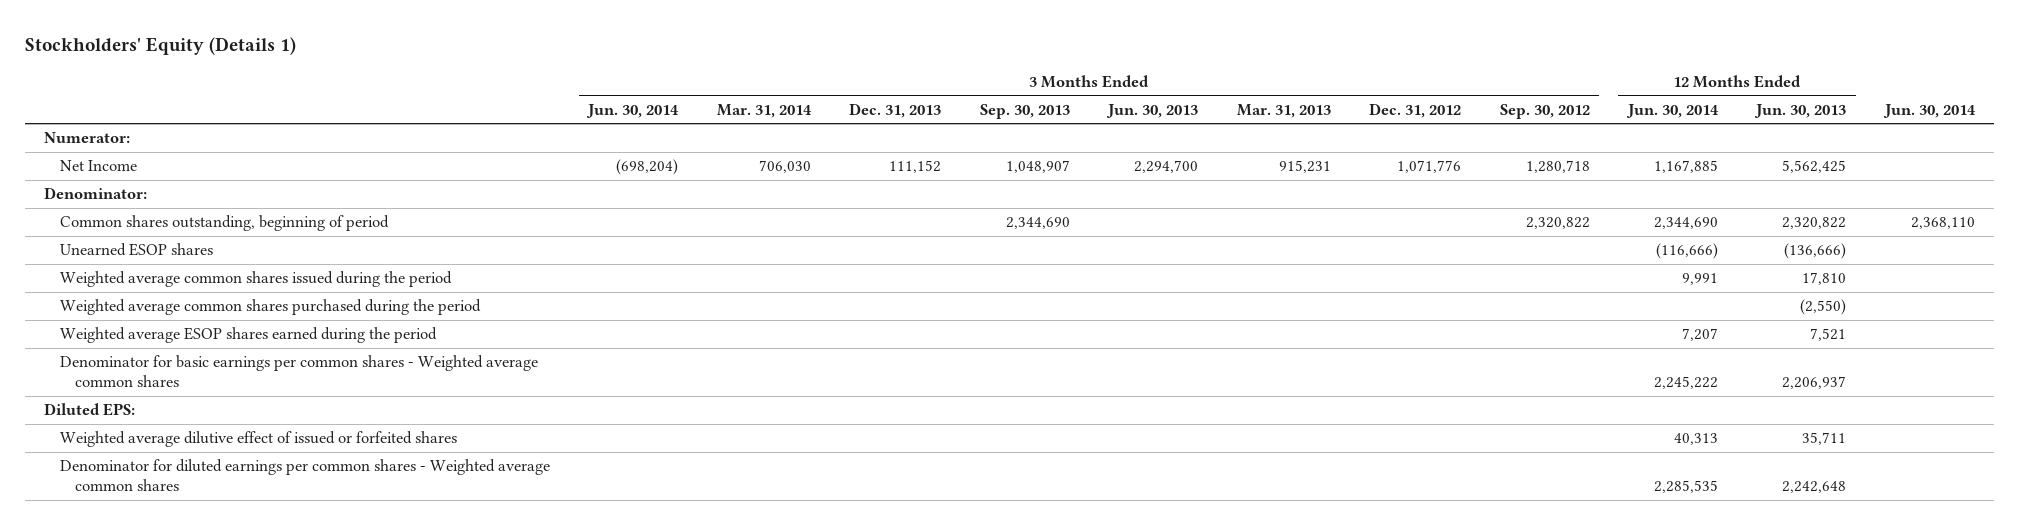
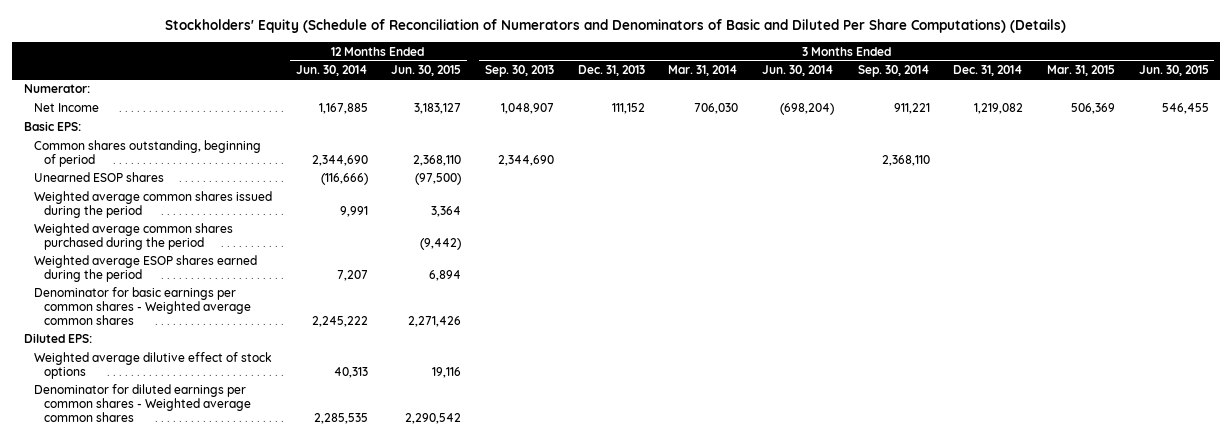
- Stockholders' Equity (Details 1)
+ Stockholders' Equity (Schedule of Reconciliation of Numerators and Denominators of Basic and Diluted Per Share Computations) (Details)
- | 3 Months Ended Jun. 30, 2014 | 3 Months Ended Mar. 31, 2014 | 3 Months Ended Dec. 31, 2013 | 3 Months Ended Sep. 30, 2013 | 3 Months Ended Jun. 30, 2013 | 3 Months Ended Mar. 31, 2013 | 3 Months Ended Dec. 31, 2012 | 3 Months Ended Sep. 30, 2012 | 12 Months Ended Jun. 30, 2014 | 12 Months Ended Jun. 30, 2013 | Jun. 30, 2014
+ | 12 Months Ended Jun. 30, 2014 | 12 Months Ended Jun. 30, 2015 | 3 Months Ended Sep. 30, 2013 | 3 Months Ended Dec. 31, 2013 | 3 Months Ended Mar. 31, 2014 | 3 Months Ended Jun. 30, 2014 | 3 Months Ended Sep. 30, 2014 | 3 Months Ended Dec. 31, 2014 | 3 Months Ended Mar. 31, 2015 | 3 Months Ended Jun. 30, 2015
- Denominator:
+ Basic EPS:
- Weighted average dilutive effect of issued or forfeited shares | | | | | | | | | 40,313 | 35,711 |
+ Weighted average dilutive effect of stock options | 40,313 | 19,116 | | | | | | | |

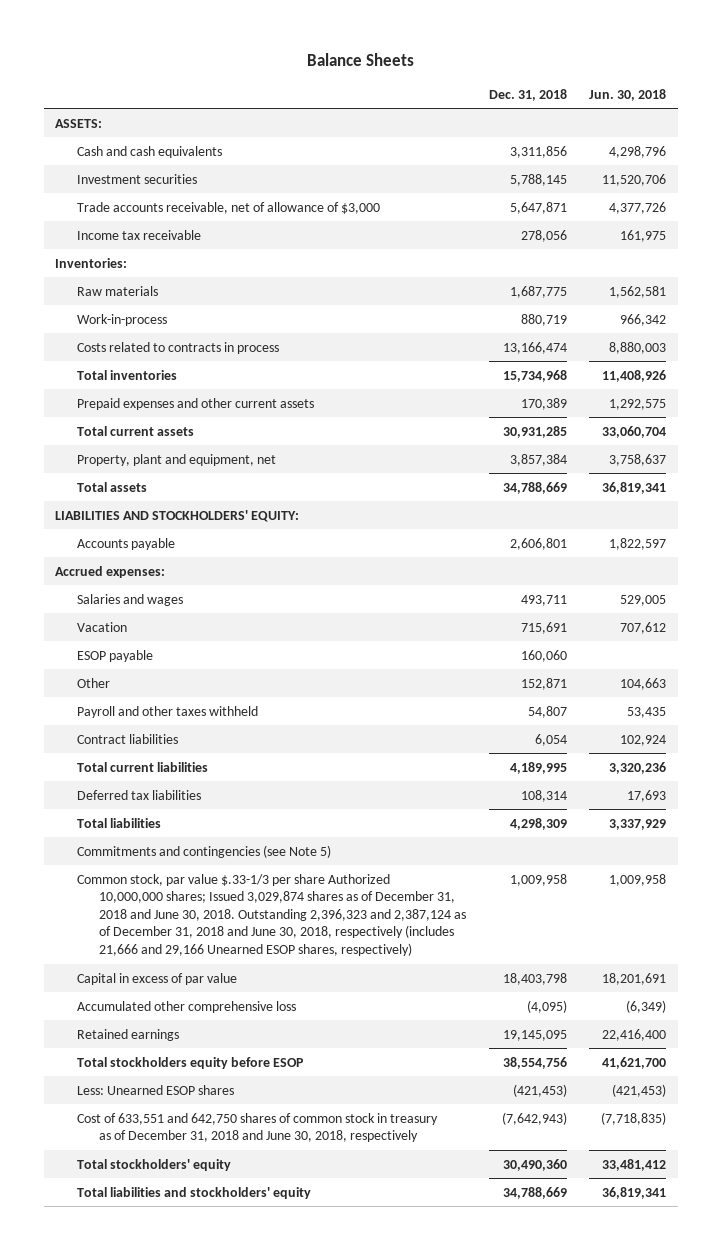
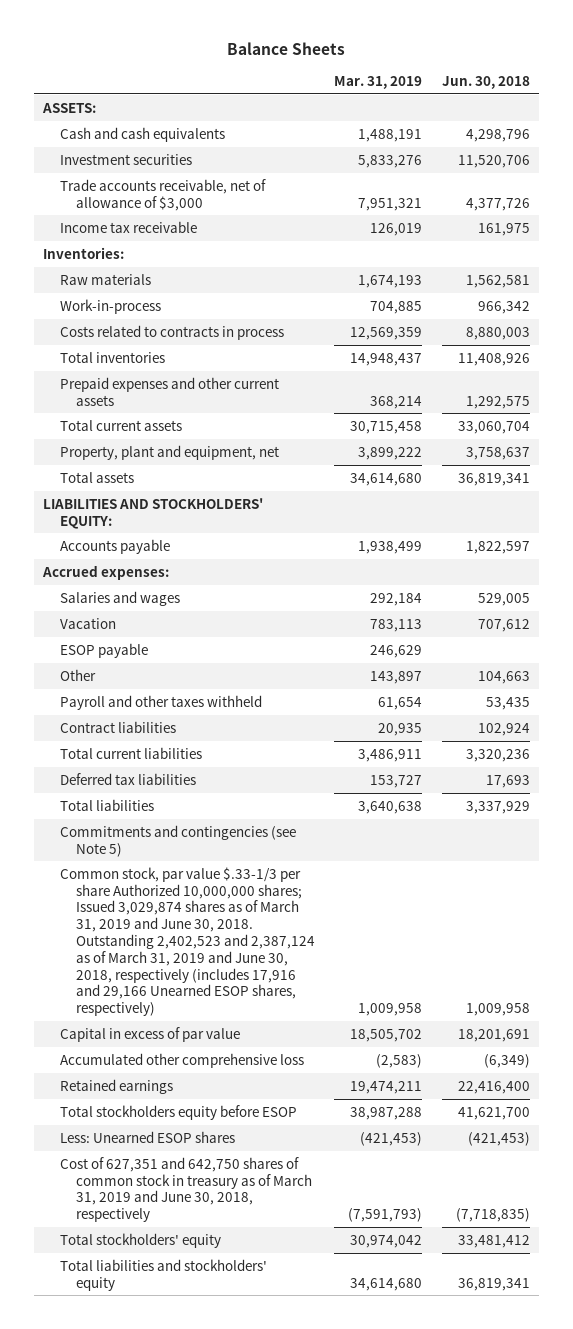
- | Dec. 31, 2018 | Jun. 30, 2018
+ | Mar. 31, 2019 | Jun. 30, 2018
- Common stock, par value $.33-1/3 per share Authorized 10,000,000 shares; Issued 3,029,874 shares as of December 31, 2018 and June 30, 2018. Outstanding 2,396,323 and 2,387,124 as of December 31, 2018 and June 30, 2018, respectively (includes 21,666 and 29,166 Unearned ESOP shares, respectively) | 1,009,958 | 1,009,958
+ Common stock, par value $.33-1/3 per share Authorized 10,000,000 shares; Issued 3,029,874 shares as of March 31, 2019 and June 30, 2018. Outstanding 2,402,523 and 2,387,124 as of March 31, 2019 and June 30, 2018, respectively (includes 17,916 and 29,166 Unearned ESOP shares, respectively) | 1,009,958 | 1,009,958
- Cost of 633,551 and 642,750 shares of common stock in treasury as of December 31, 2018 and June 30, 2018, respectively | (7,642,943) | (7,718,835)
+ Cost of 627,351 and 642,750 shares of common stock in treasury as of March 31, 2019 and June 30, 2018, respectively | (7,591,793) | (7,718,835)

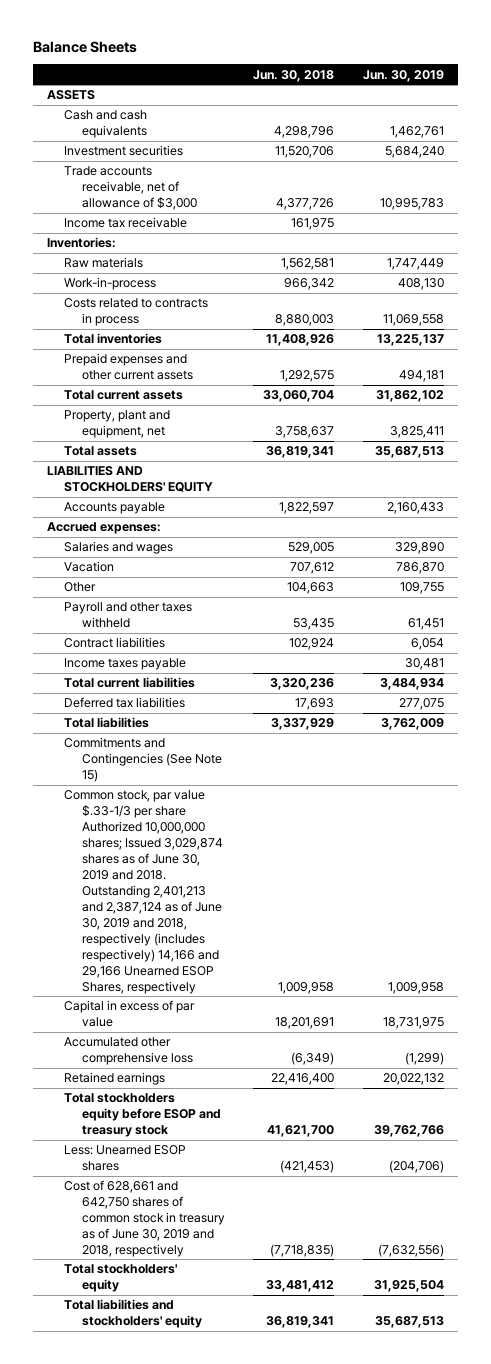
- | Mar. 31, 2019 | Jun. 30, 2018
+ | Jun. 30, 2018 | Jun. 30, 2019
- ASSETS:
+ ASSETS
- LIABILITIES AND STOCKHOLDERS' EQUITY:
+ LIABILITIES AND STOCKHOLDERS' EQUITY
- ESOP payable | 246,629 |
+ Income taxes payable | | 30,481
- Commitments and contingencies (see Note 5)
- Common stock, par value $.33-1/3 per share Authorized 10,000,000 shares; Issued 3,029,874 shares as of March 31, 2019 and June 30, 2018. Outstanding 2,402,523 and 2,387,124 as of March 31, 2019 and June 30, 2018, respectively (includes 17,916 and 29,166 Unearned ESOP shares, respectively) | 1,009,958 | 1,009,958
+ Commitments and Contingencies (See Note 15)
+ Common stock, par value $.33-1/3 per share Authorized 10,000,000 shares; Issued 3,029,874 shares as of June 30, 2019 and 2018. Outstanding 2,401,213 and 2,387,124 as of June 30, 2019 and 2018, respectively (includes respectively) 14,166 and 29,166 Unearned ESOP Shares, respectively | 1,009,958 | 1,009,958
- Total stockholders equity before ESOP | 38,987,288 | 41,621,700
+ Total stockholders equity before ESOP and treasury stock | 41,621,700 | 39,762,766
- Cost of 627,351 and 642,750 shares of common stock in treasury as of March 31, 2019 and June 30, 2018, respectively | (7,591,793) | (7,718,835)
+ Cost of 628,661 and 642,750 shares of common stock in treasury as of June 30, 2019 and 2018, respectively | (7,718,835) | (7,632,556)

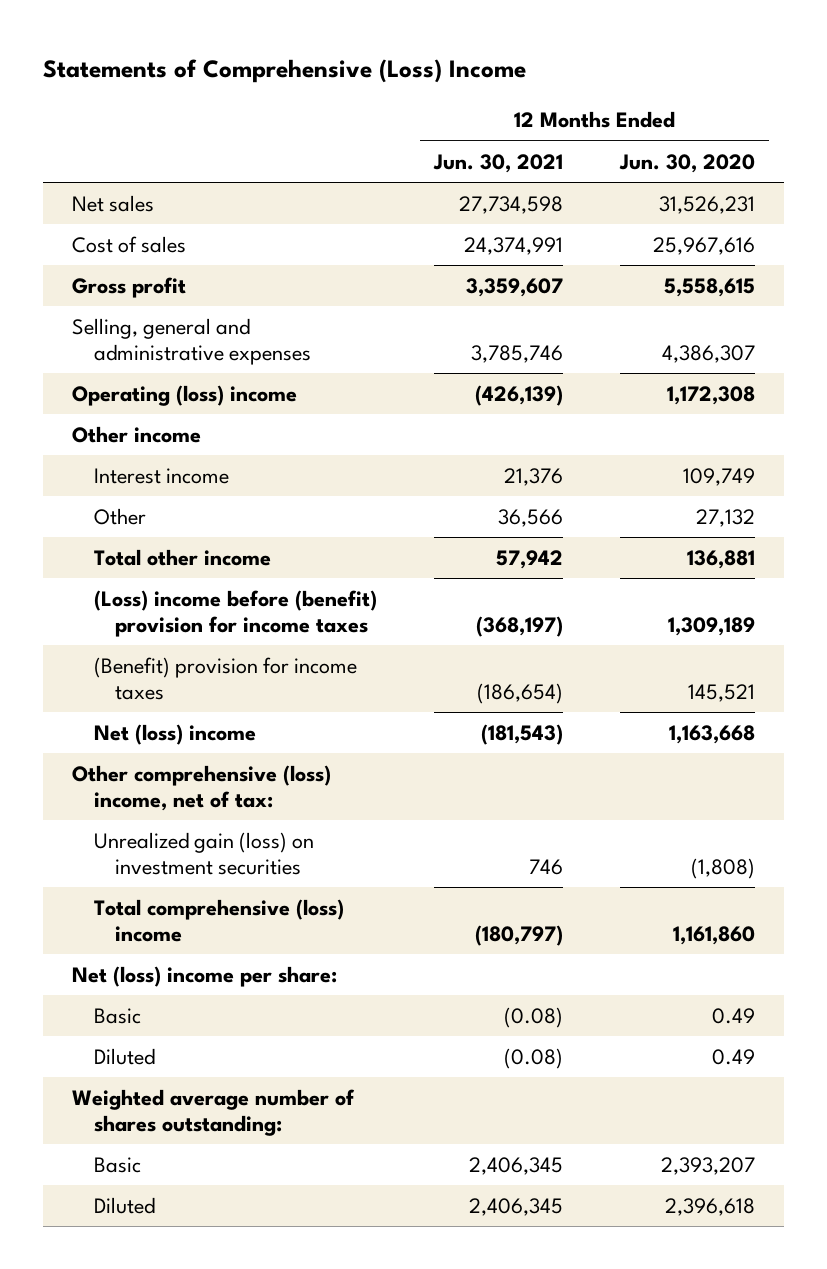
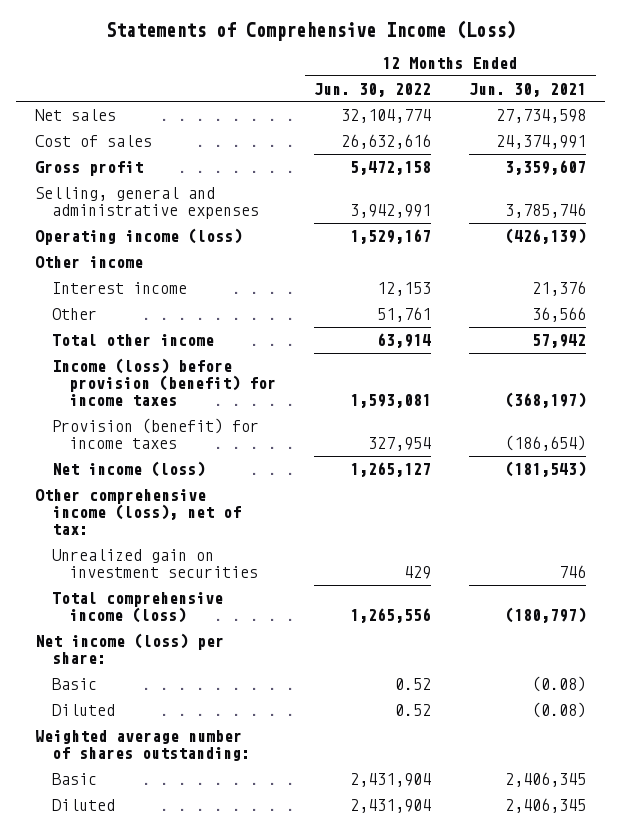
- Statements of Comprehensive (Loss) Income
+ Statements of Comprehensive Income (Loss)
- | 12 Months Ended Jun. 30, 2021 | 12 Months Ended Jun. 30, 2020
+ | 12 Months Ended Jun. 30, 2022 | 12 Months Ended Jun. 30, 2021
- Operating (loss) income | (426,139) | 1,172,308
+ Operating income (loss) | 1,529,167 | (426,139)
- (Loss) income before (benefit) provision for income taxes | (368,197) | 1,309,189
- (Benefit) provision for income taxes | (186,654) | 145,521
- Net (loss) income | (181,543) | 1,163,668
- Other comprehensive (loss) income, net of tax:
- Unrealized gain (loss) on investment securities | 746 | (1,808)
- Total comprehensive (loss) income | (180,797) | 1,161,860
- Net (loss) income per share:
+ Income (loss) before provision (benefit) for income taxes | 1,593,081 | (368,197)
+ Provision (benefit) for income taxes | 327,954 | (186,654)
+ Net income (loss) | 1,265,127 | (181,543)
+ Other comprehensive income (loss), net of tax:
+ Unrealized gain on investment securities | 429 | 746
+ Total comprehensive income (loss) | 1,265,556 | (180,797)
+ Net income (loss) per share:

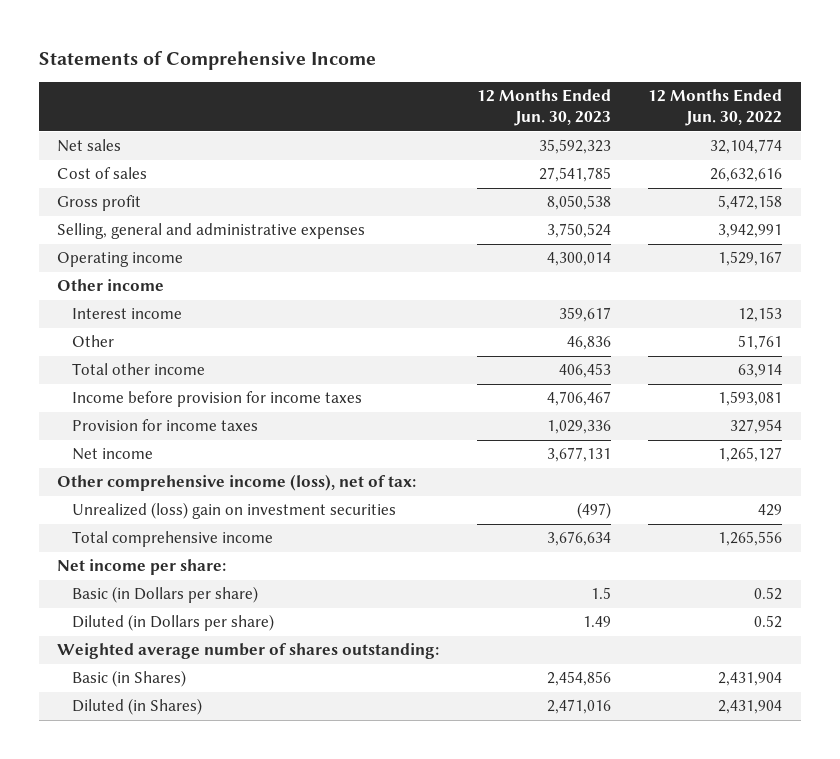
- Statements of Comprehensive Income (Loss)
+ Statements of Comprehensive Income
- | 12 Months Ended Jun. 30, 2022 | 12 Months Ended Jun. 30, 2021
+ | 12 Months Ended Jun. 30, 2023 | 12 Months Ended Jun. 30, 2022
- Operating income (loss) | 1,529,167 | (426,139)
+ Operating income | 4,300,014 | 1,529,167
- Income (loss) before provision (benefit) for income taxes | 1,593,081 | (368,197)
- Provision (benefit) for income taxes | 327,954 | (186,654)
- Net income (loss) | 1,265,127 | (181,543)
+ Income before provision for income taxes | 4,706,467 | 1,593,081
+ Provision for income taxes | 1,029,336 | 327,954
+ Net income | 3,677,131 | 1,265,127
- Unrealized gain on investment securities | 429 | 746
- Total comprehensive income (loss) | 1,265,556 | (180,797)
- Net income (loss) per share:
- Basic | 0.52 | (0.08)
- Diluted | 0.52 | (0.08)
+ Unrealized (loss) gain on investment securities | (497) | 429
+ Total comprehensive income | 3,676,634 | 1,265,556
+ Net income per share:
+ Basic (in Dollars per share) | 1.5 | 0.52
+ Diluted (in Dollars per share) | 1.49 | 0.52
- Basic | 2,431,904 | 2,406,345
- Diluted | 2,431,904 | 2,406,345
+ Basic (in Shares) | 2,454,856 | 2,431,904
+ Diluted (in Shares) | 2,471,016 | 2,431,904

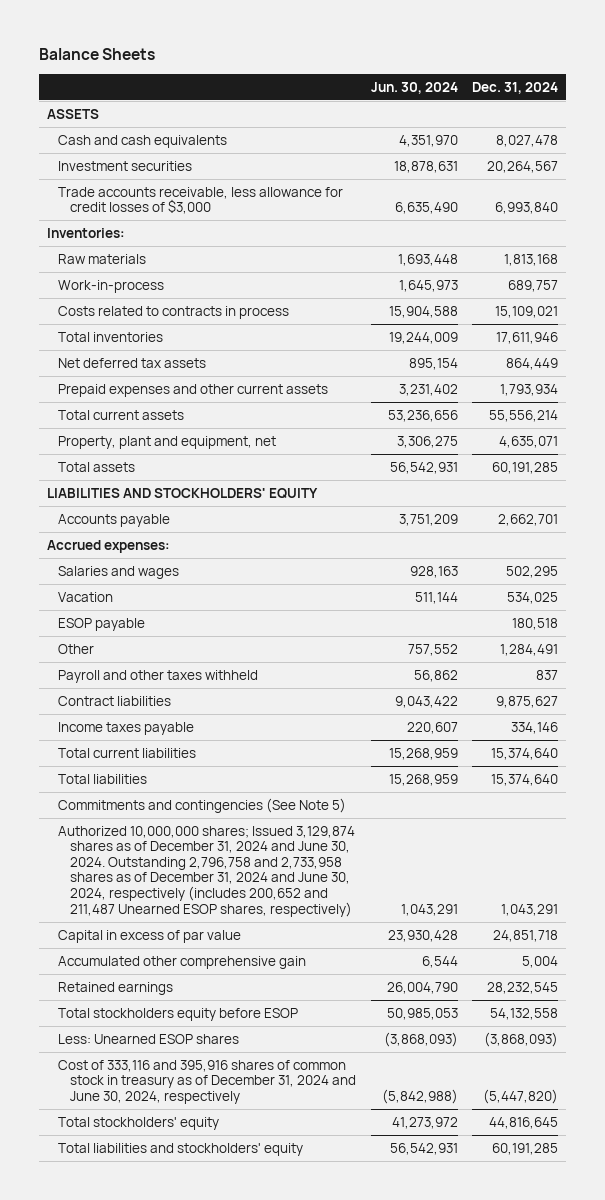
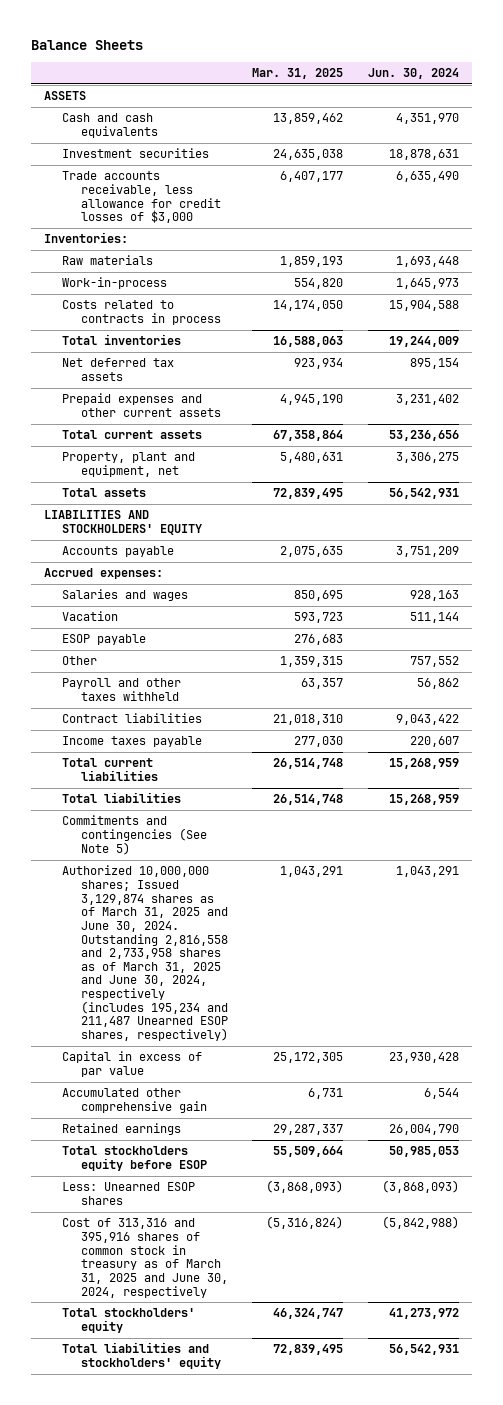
- | Jun. 30, 2024 | Dec. 31, 2024
+ | Mar. 31, 2025 | Jun. 30, 2024
- Authorized 10,000,000 shares; Issued 3,129,874 shares as of December 31, 2024 and June 30, 2024. Outstanding 2,796,758 and 2,733,958 shares as of December 31, 2024 and June 30, 2024, respectively (includes 200,652 and 211,487 Unearned ESOP shares, respectively) | 1,043,291 | 1,043,291
+ Authorized 10,000,000 shares; Issued 3,129,874 shares as of March 31, 2025 and June 30, 2024. Outstanding 2,816,558 and 2,733,958 shares as of March 31, 2025 and June 30, 2024, respectively (includes 195,234 and 211,487 Unearned ESOP shares, respectively) | 1,043,291 | 1,043,291
- Cost of 333,116 and 395,916 shares of common stock in treasury as of December 31, 2024 and June 30, 2024, respectively | (5,842,988) | (5,447,820)
+ Cost of 313,316 and 395,916 shares of common stock in treasury as of March 31, 2025 and June 30, 2024, respectively | (5,316,824) | (5,842,988)

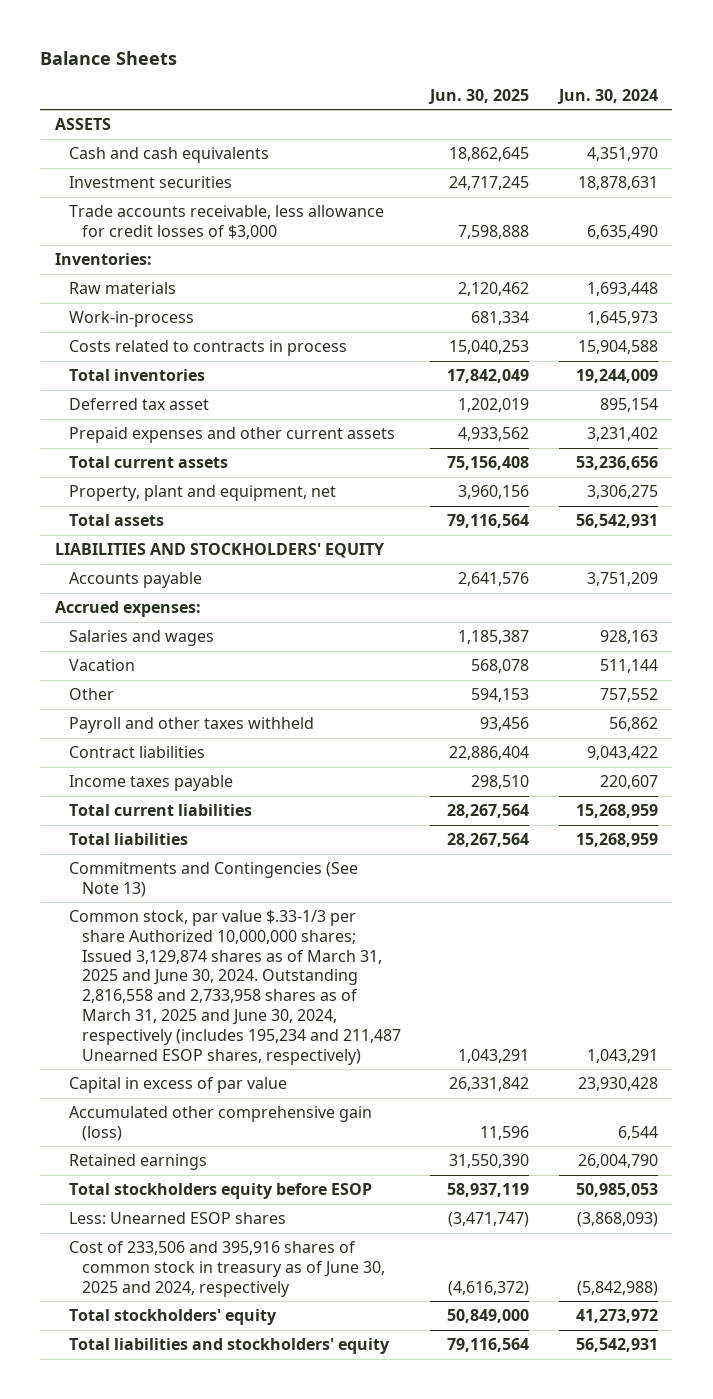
- | Mar. 31, 2025 | Jun. 30, 2024
+ | Jun. 30, 2025 | Jun. 30, 2024
- Net deferred tax assets | 923,934 | 895,154
+ Deferred tax asset | 1,202,019 | 895,154
- ESOP payable | 276,683 |
- Commitments and contingencies (See Note 5)
- Authorized 10,000,000 shares; Issued 3,129,874 shares as of March 31, 2025 and June 30, 2024. Outstanding 2,816,558 and 2,733,958 shares as of March 31, 2025 and June 30, 2024, respectively (includes 195,234 and 211,487 Unearned ESOP shares, respectively) | 1,043,291 | 1,043,291
+ Commitments and Contingencies (See Note 13)
+ Common stock, par value $.33-1/3 per share Authorized 10,000,000 shares; Issued 3,129,874 shares as of March 31, 2025 and June 30, 2024. Outstanding 2,816,558 and 2,733,958 shares as of March 31, 2025 and June 30, 2024, respectively (includes 195,234 and 211,487 Unearned ESOP shares, respectively) | 1,043,291 | 1,043,291
- Accumulated other comprehensive gain | 6,731 | 6,544
+ Accumulated other comprehensive gain (loss) | 11,596 | 6,544
- Cost of 313,316 and 395,916 shares of common stock in treasury as of March 31, 2025 and June 30, 2024, respectively | (5,316,824) | (5,842,988)
+ Cost of 233,506 and 395,916 shares of common stock in treasury as of June 30, 2025 and 2024, respectively | (4,616,372) | (5,842,988)

